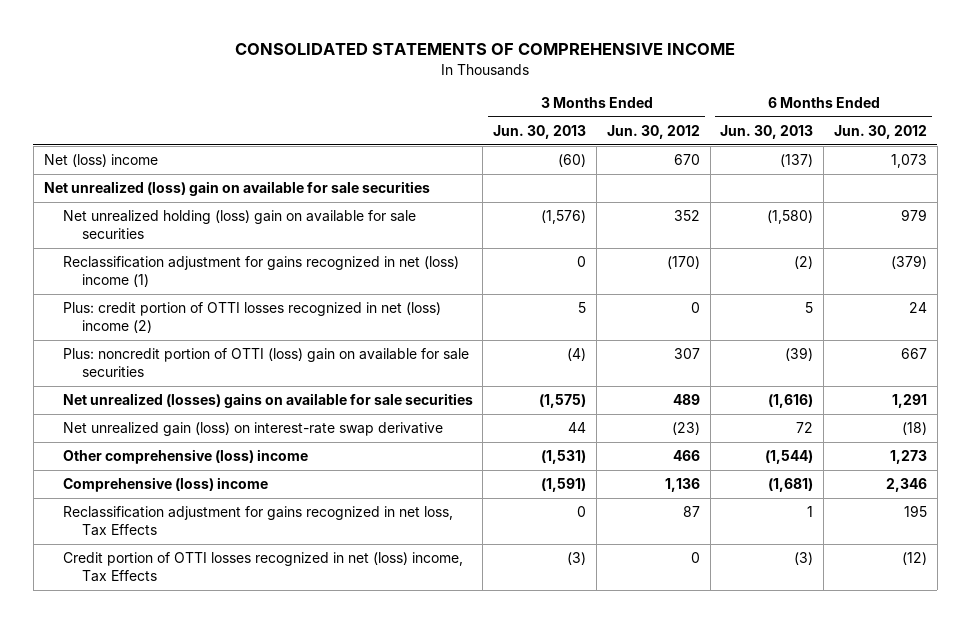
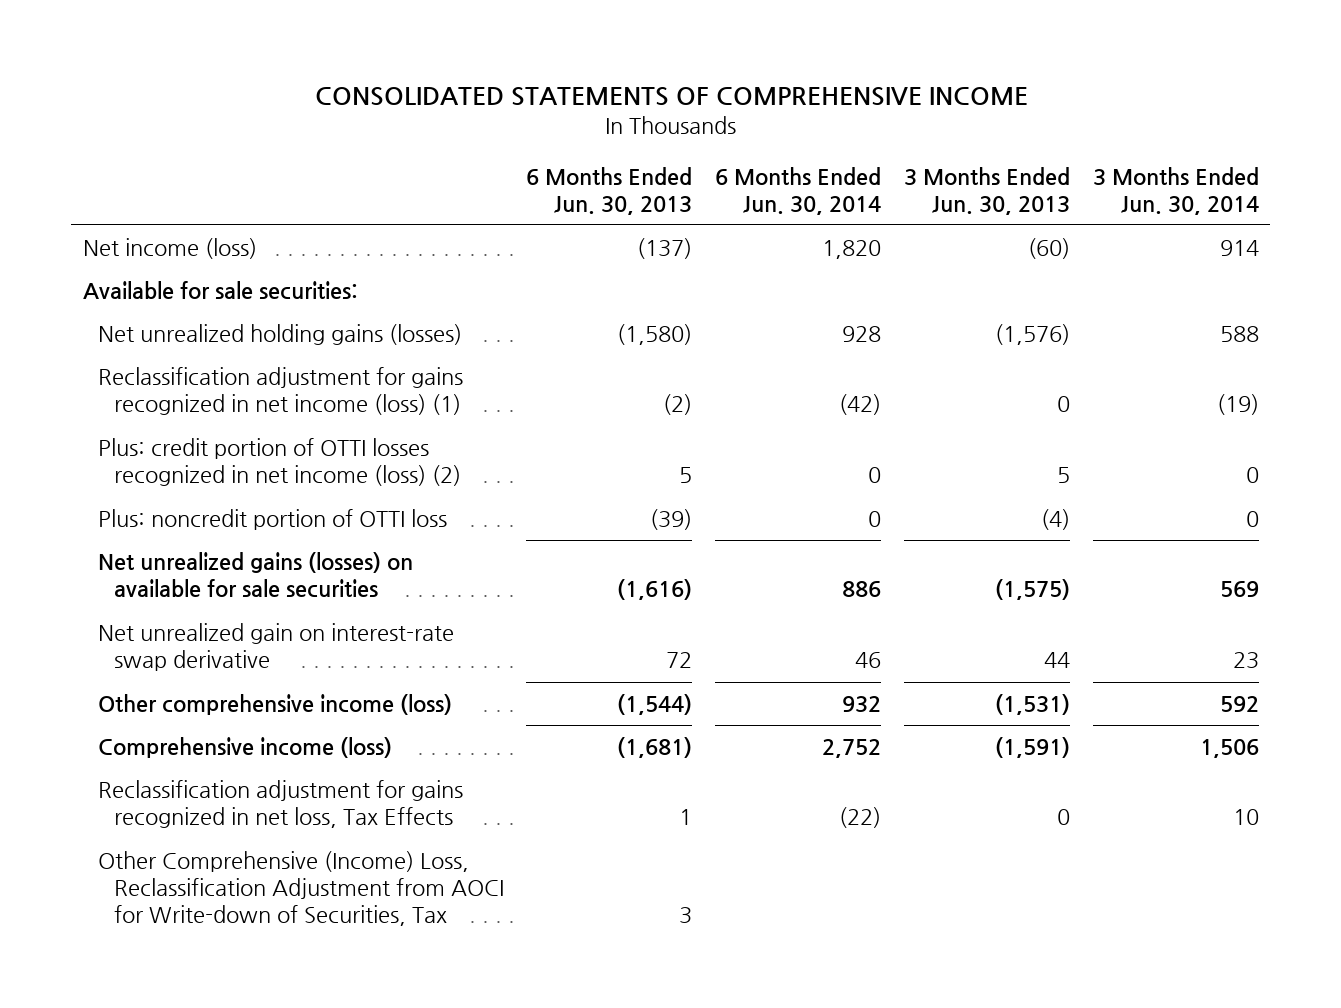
- | 3 Months Ended Jun. 30, 2013 | 3 Months Ended Jun. 30, 2012 | 6 Months Ended Jun. 30, 2013 | 6 Months Ended Jun. 30, 2012
+ | 6 Months Ended Jun. 30, 2013 | 6 Months Ended Jun. 30, 2014 | 3 Months Ended Jun. 30, 2013 | 3 Months Ended Jun. 30, 2014
- Net (loss) income | (60) | 670 | (137) | 1,073
- Net unrealized (loss) gain on available for sale securities
- Net unrealized holding (loss) gain on available for sale securities | (1,576) | 352 | (1,580) | 979
- Reclassification adjustment for gains recognized in net (loss) income (1) | 0 | (170) | (2) | (379)
- Plus: credit portion of OTTI losses recognized in net (loss) income (2) | 5 | 0 | 5 | 24
- Plus: noncredit portion of OTTI (loss) gain on available for sale securities | (4) | 307 | (39) | 667
- Net unrealized (losses) gains on available for sale securities | (1,575) | 489 | (1,616) | 1,291
- Net unrealized gain (loss) on interest-rate swap derivative | 44 | (23) | 72 | (18)
- Other comprehensive (loss) income | (1,531) | 466 | (1,544) | 1,273
- Comprehensive (loss) income | (1,591) | 1,136 | (1,681) | 2,346
+ Net income (loss) | (137) | 1,820 | (60) | 914
+ Available for sale securities:
+ Net unrealized holding gains (losses) | (1,580) | 928 | (1,576) | 588
+ Reclassification adjustment for gains recognized in net income (loss) (1) | (2) | (42) | 0 | (19)
+ Plus: credit portion of OTTI losses recognized in net income (loss) (2) | 5 | 0 | 5 | 0
+ Plus: noncredit portion of OTTI loss | (39) | 0 | (4) | 0
+ Net unrealized gains (losses) on available for sale securities | (1,616) | 886 | (1,575) | 569
+ Net unrealized gain on interest-rate swap derivative | 72 | 46 | 44 | 23
+ Other comprehensive income (loss) | (1,544) | 932 | (1,531) | 592
+ Comprehensive income (loss) | (1,681) | 2,752 | (1,591) | 1,506
- Credit portion of OTTI losses recognized in net (loss) income, Tax Effects | (3) | 0 | (3) | (12)
+ Other Comprehensive (Income) Loss, Reclassification Adjustment from AOCI for Write-down of Securities, Tax | 3 | | |

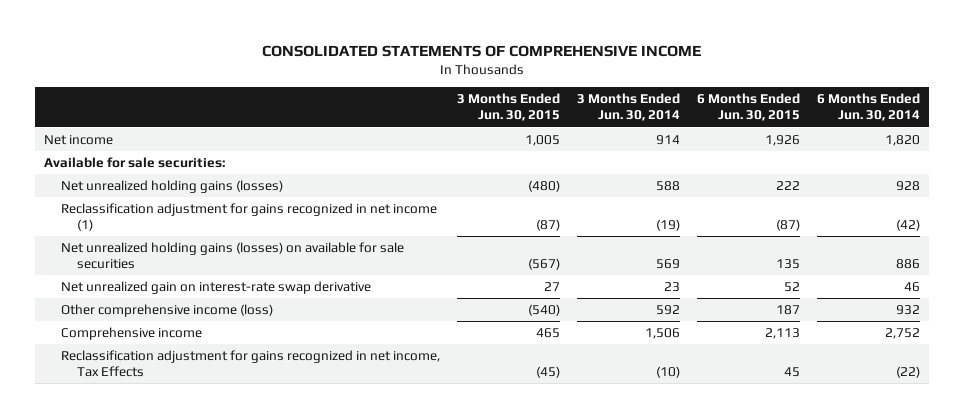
- | 6 Months Ended Jun. 30, 2013 | 6 Months Ended Jun. 30, 2014 | 3 Months Ended Jun. 30, 2013 | 3 Months Ended Jun. 30, 2014
+ | 3 Months Ended Jun. 30, 2015 | 3 Months Ended Jun. 30, 2014 | 6 Months Ended Jun. 30, 2015 | 6 Months Ended Jun. 30, 2014
- Net income (loss) | (137) | 1,820 | (60) | 914
+ Net income | 1,005 | 914 | 1,926 | 1,820
- Reclassification adjustment for gains recognized in net income (loss) (1) | (2) | (42) | 0 | (19)
- Plus: credit portion of OTTI losses recognized in net income (loss) (2) | 5 | 0 | 5 | 0
- Plus: noncredit portion of OTTI loss | (39) | 0 | (4) | 0
- Net unrealized gains (losses) on available for sale securities | (1,616) | 886 | (1,575) | 569
+ Reclassification adjustment for gains recognized in net income (1) | (87) | (19) | (87) | (42)
+ Net unrealized holding gains (losses) on available for sale securities | (567) | 569 | 135 | 886
- Comprehensive income (loss) | (1,681) | 2,752 | (1,591) | 1,506
- Reclassification adjustment for gains recognized in net loss, Tax Effects | 1 | (22) | 0 | 10
- Other Comprehensive (Income) Loss, Reclassification Adjustment from AOCI for Write-down of Securities, Tax | 3 | | |
+ Comprehensive income | 465 | 1,506 | 2,113 | 2,752
+ Reclassification adjustment for gains recognized in net income, Tax Effects | (45) | (10) | 45 | (22)

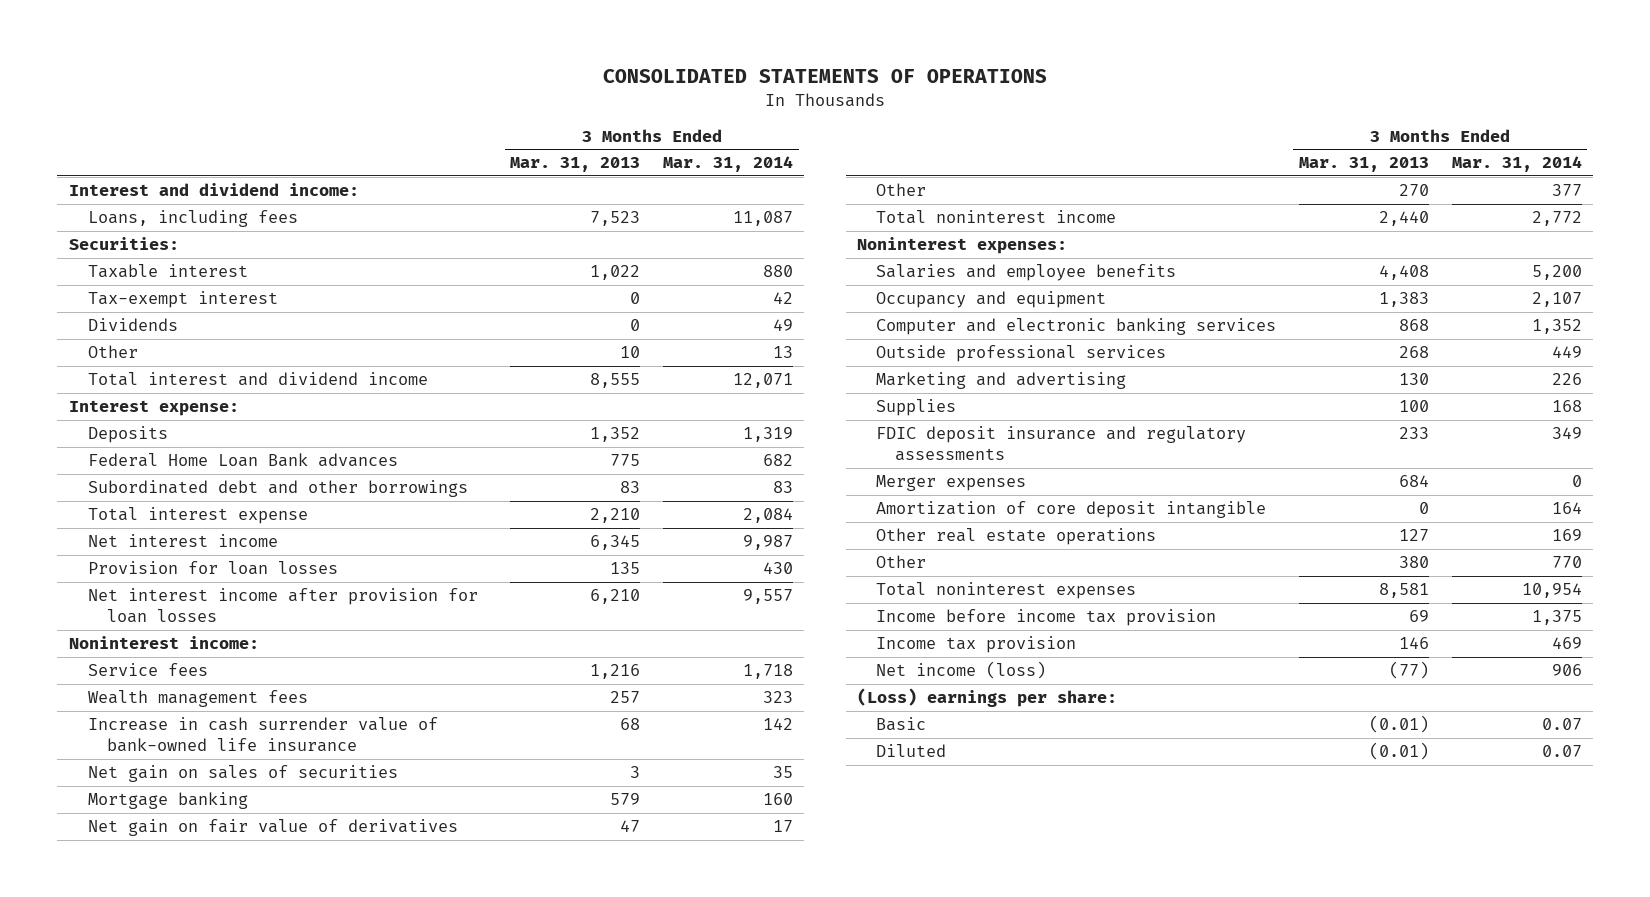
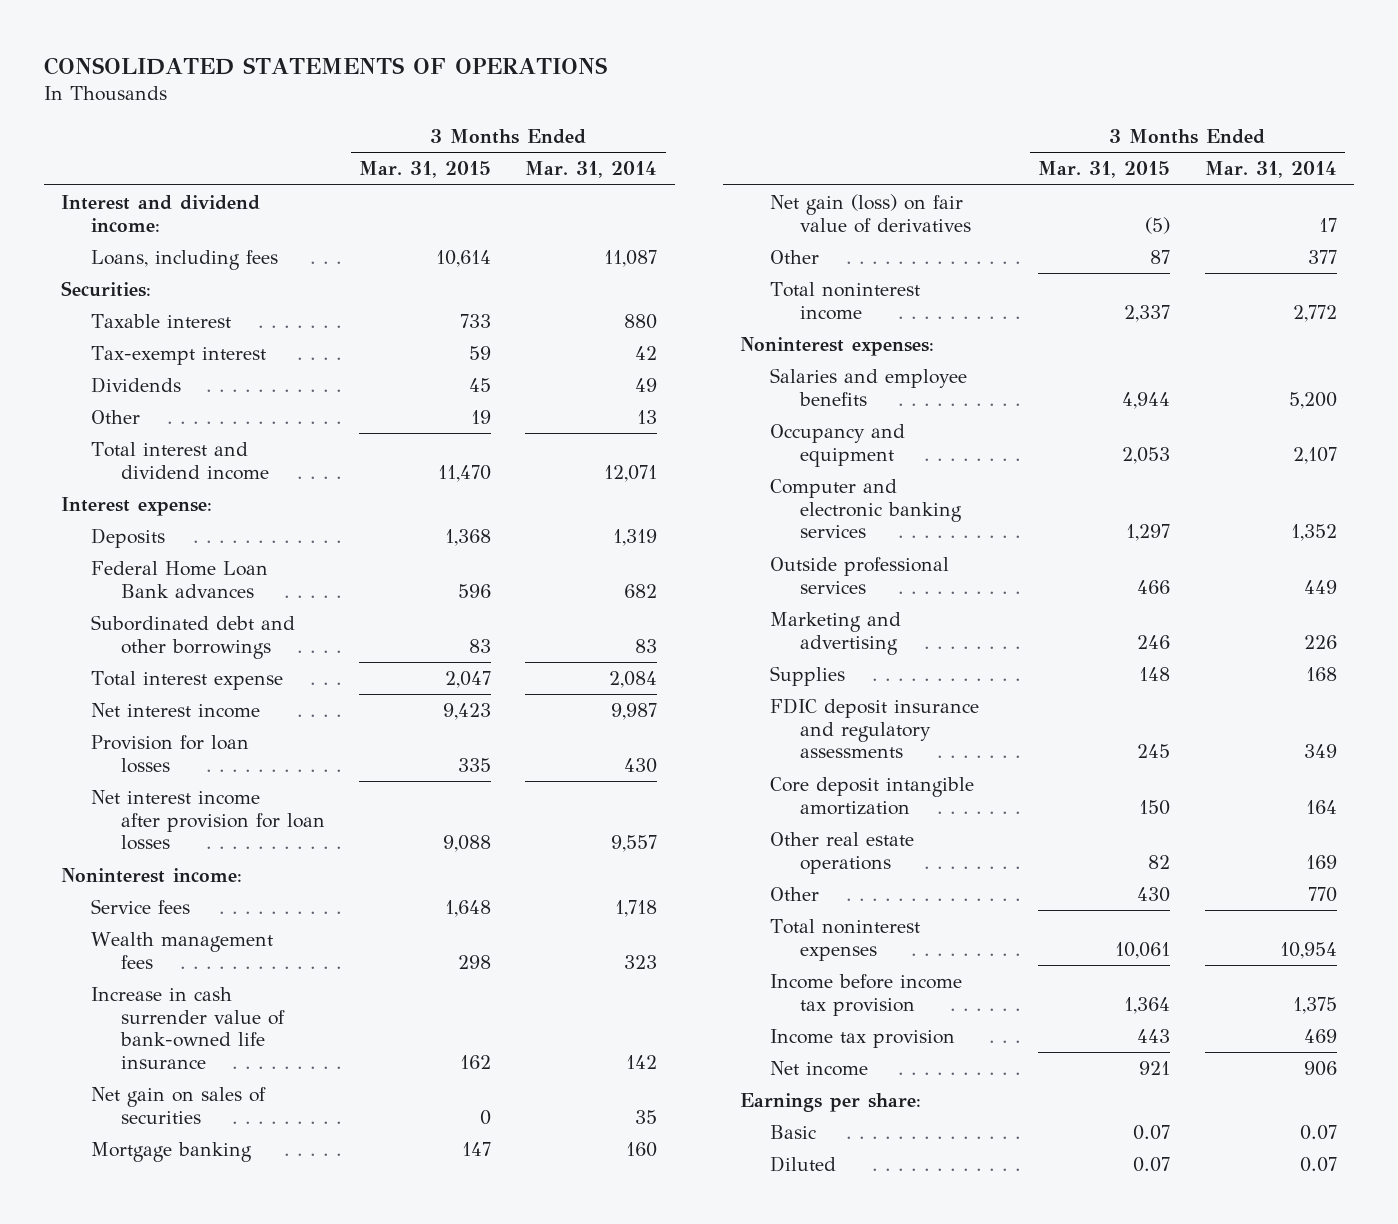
- | 3 Months Ended Mar. 31, 2013 | 3 Months Ended Mar. 31, 2014
+ | 3 Months Ended Mar. 31, 2015 | 3 Months Ended Mar. 31, 2014
- Net gain on fair value of derivatives | 47 | 17
+ Net gain (loss) on fair value of derivatives | (5) | 17
- Merger expenses | 684 | 0
- Amortization of core deposit intangible | 0 | 164
+ Core deposit intangible amortization | 150 | 164
- Net income (loss) | (77) | 906
- (Loss) earnings per share:
+ Net income | 921 | 906
+ Earnings per share:

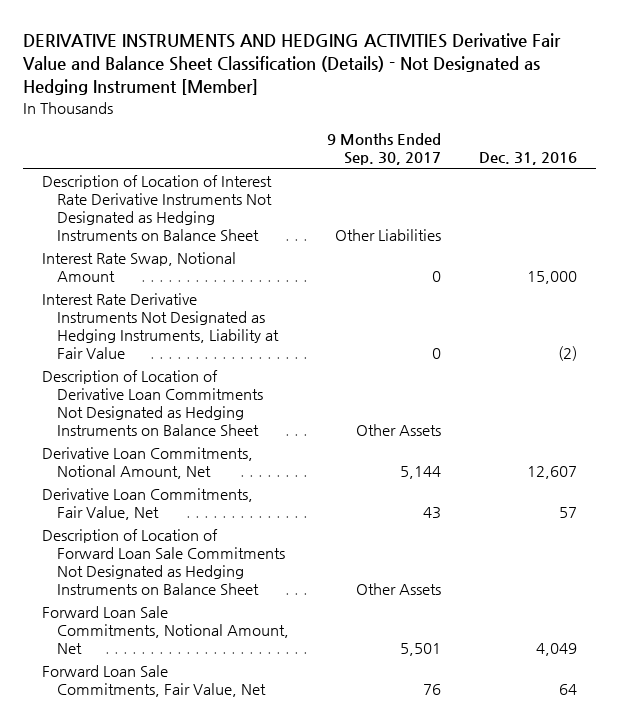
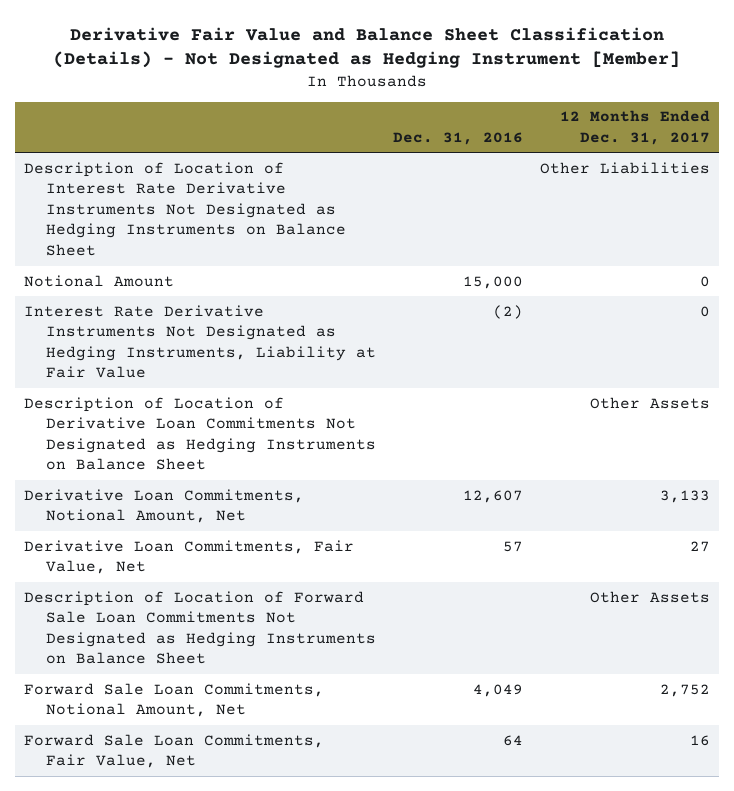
- DERIVATIVE INSTRUMENTS AND HEDGING ACTIVITIES Derivative Fair Value and Balance Sheet Classification (Details) - Not Designated as Hedging Instrument [Member]
+ Derivative Fair Value and Balance Sheet Classification (Details) - Not Designated as Hedging Instrument [Member]
- | 9 Months Ended Sep. 30, 2017 | Dec. 31, 2016
+ | Dec. 31, 2016 | 12 Months Ended Dec. 31, 2017
- Interest Rate Swap, Notional Amount | 0 | 15,000
+ Notional Amount | 15,000 | 0
- Description of Location of Forward Loan Sale Commitments Not Designated as Hedging Instruments on Balance Sheet | Other Assets |
- Forward Loan Sale Commitments, Notional Amount, Net | 5,501 | 4,049
- Forward Loan Sale Commitments, Fair Value, Net | 76 | 64
+ Description of Location of Forward Sale Loan Commitments Not Designated as Hedging Instruments on Balance Sheet | | Other Assets
+ Forward Sale Loan Commitments, Notional Amount, Net | 4,049 | 2,752
+ Forward Sale Loan Commitments, Fair Value, Net | 64 | 16

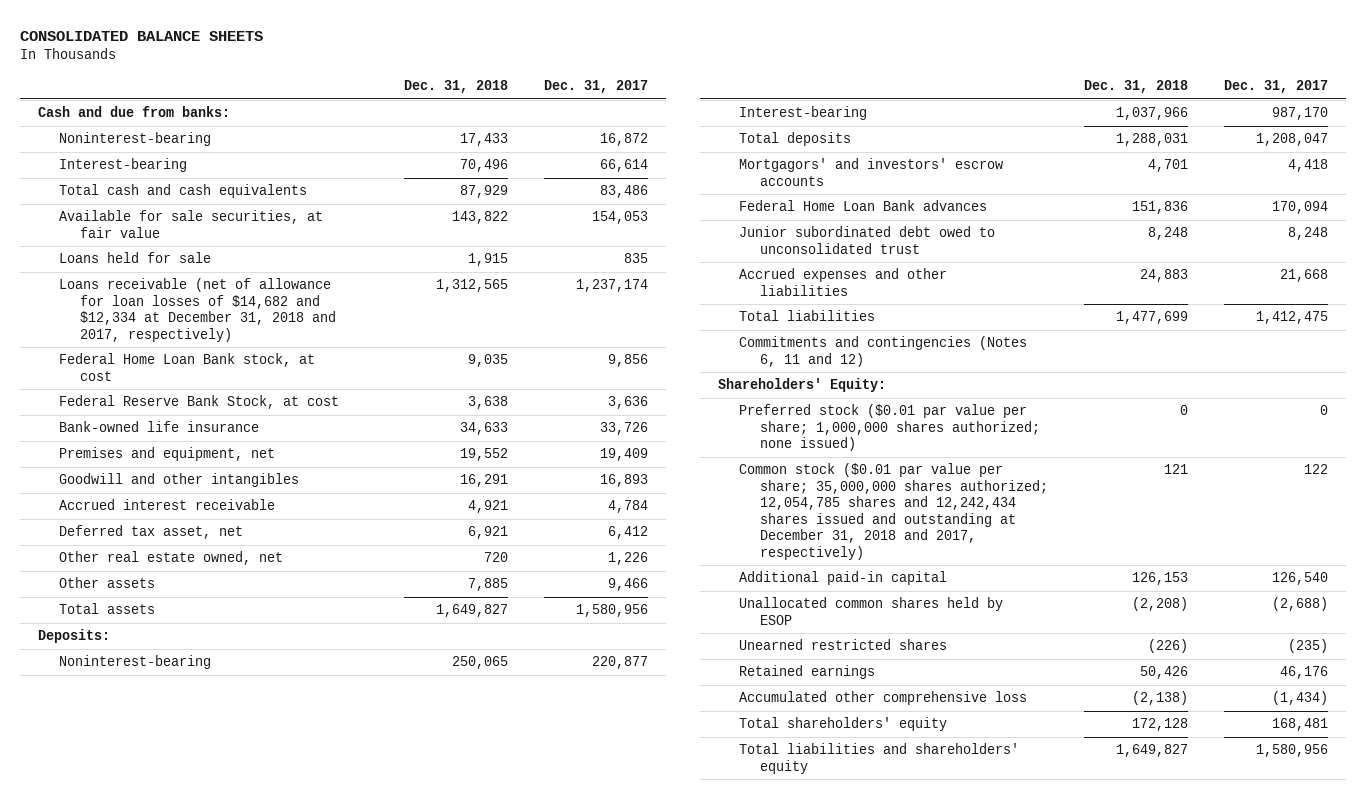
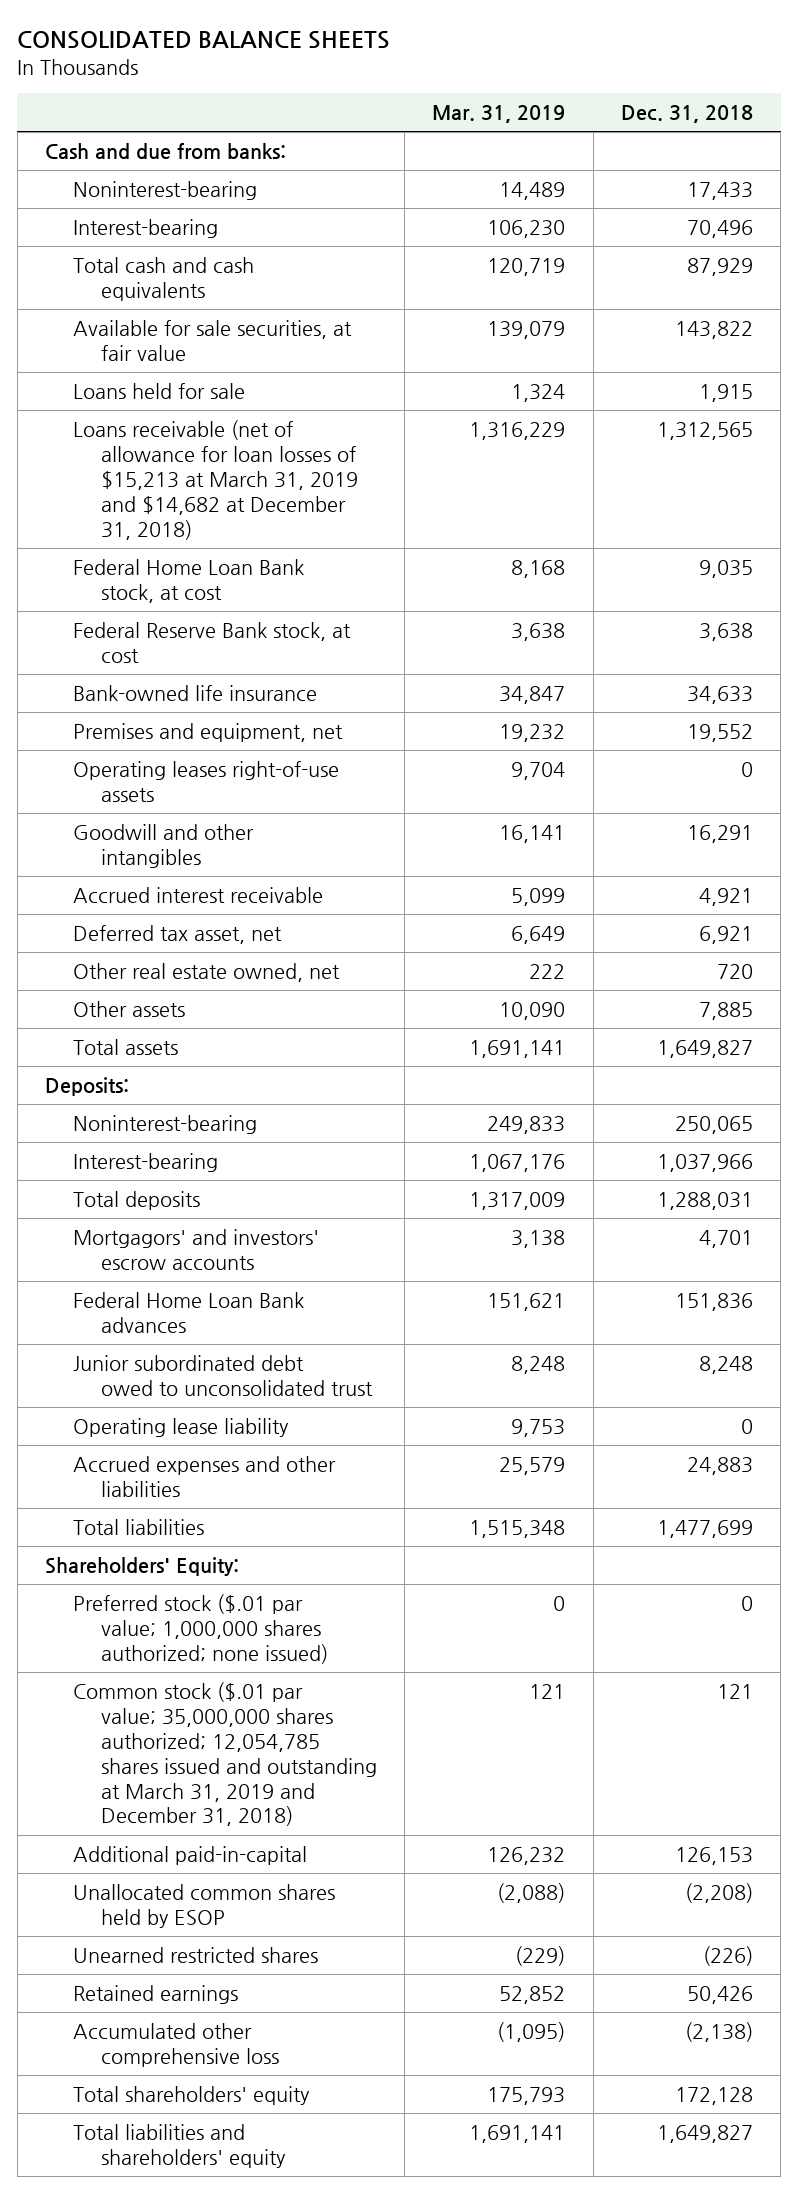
- | Dec. 31, 2018 | Dec. 31, 2017
+ | Mar. 31, 2019 | Dec. 31, 2018
- Loans receivable (net of allowance for loan losses of $14,682 and $12,334 at December 31, 2018 and 2017, respectively) | 1,312,565 | 1,237,174
+ Loans receivable (net of allowance for loan losses of $15,213 at March 31, 2019 and $14,682 at December 31, 2018) | 1,316,229 | 1,312,565
- Federal Reserve Bank Stock, at cost | 3,638 | 3,636
+ Federal Reserve Bank stock, at cost | 3,638 | 3,638
+ Operating leases right-of-use assets | 9,704 | 0
+ Operating lease liability | 9,753 | 0
- Commitments and contingencies (Notes 6, 11 and 12)
- Preferred stock ($0.01 par value per share; 1,000,000 shares authorized; none issued) | 0 | 0
- Common stock ($0.01 par value per share; 35,000,000 shares authorized; 12,054,785 shares and 12,242,434 shares issued and outstanding at December 31, 2018 and 2017, respectively) | 121 | 122
- Additional paid-in capital | 126,153 | 126,540
+ Preferred stock ($.01 par value; 1,000,000 shares authorized; none issued) | 0 | 0
+ Common stock ($.01 par value; 35,000,000 shares authorized; 12,054,785 shares issued and outstanding at March 31, 2019 and December 31, 2018) | 121 | 121
+ Additional paid-in-capital | 126,232 | 126,153

